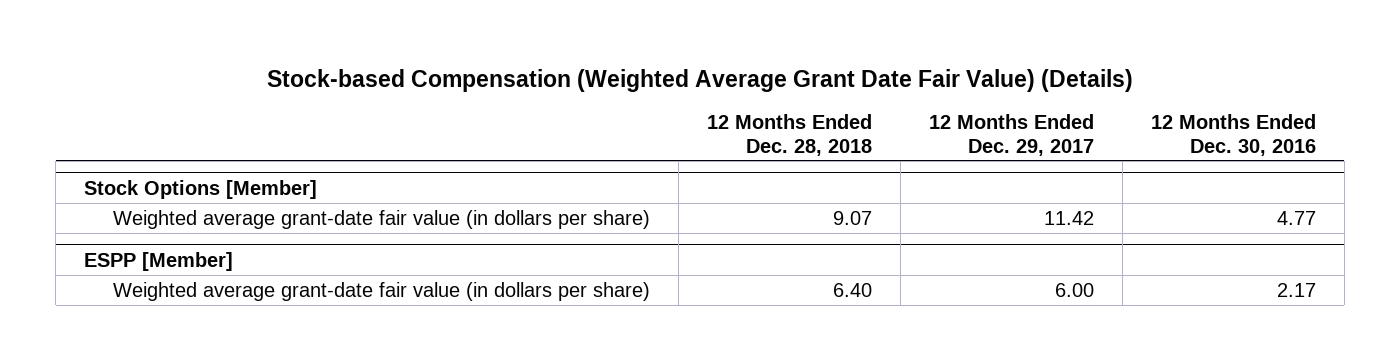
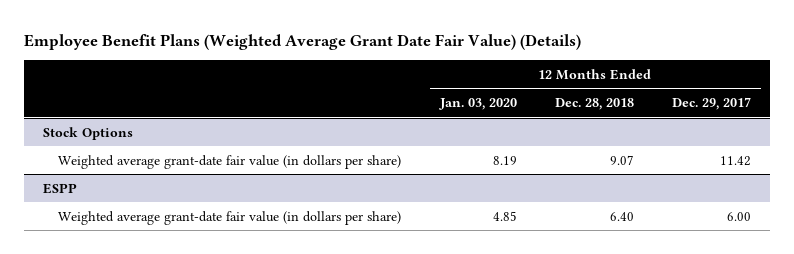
- Stock-based Compensation (Weighted Average Grant Date Fair Value) (Details)
+ Employee Benefit Plans (Weighted Average Grant Date Fair Value) (Details)
- | 12 Months Ended Dec. 28, 2018 | 12 Months Ended Dec. 29, 2017 | 12 Months Ended Dec. 30, 2016
+ | 12 Months Ended Jan. 03, 2020 | 12 Months Ended Dec. 28, 2018 | 12 Months Ended Dec. 29, 2017
- Stock Options [Member]
+ Stock Options
- ESPP [Member]
+ ESPP

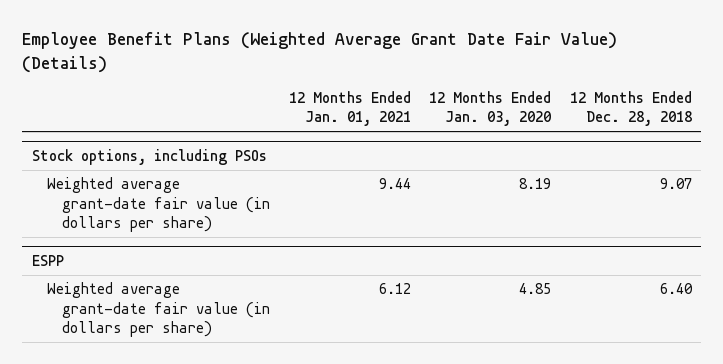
- | 12 Months Ended Jan. 03, 2020 | 12 Months Ended Dec. 28, 2018 | 12 Months Ended Dec. 29, 2017
+ | 12 Months Ended Jan. 01, 2021 | 12 Months Ended Jan. 03, 2020 | 12 Months Ended Dec. 28, 2018
- Stock Options
+ Stock options, including PSOs

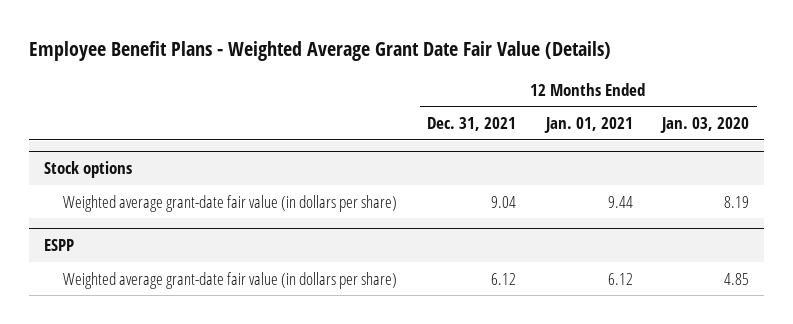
- Employee Benefit Plans (Weighted Average Grant Date Fair Value) (Details)
+ Employee Benefit Plans - Weighted Average Grant Date Fair Value (Details)
- | 12 Months Ended Jan. 01, 2021 | 12 Months Ended Jan. 03, 2020 | 12 Months Ended Dec. 28, 2018
+ | 12 Months Ended Dec. 31, 2021 | 12 Months Ended Jan. 01, 2021 | 12 Months Ended Jan. 03, 2020
- Stock options, including PSOs
+ Stock options

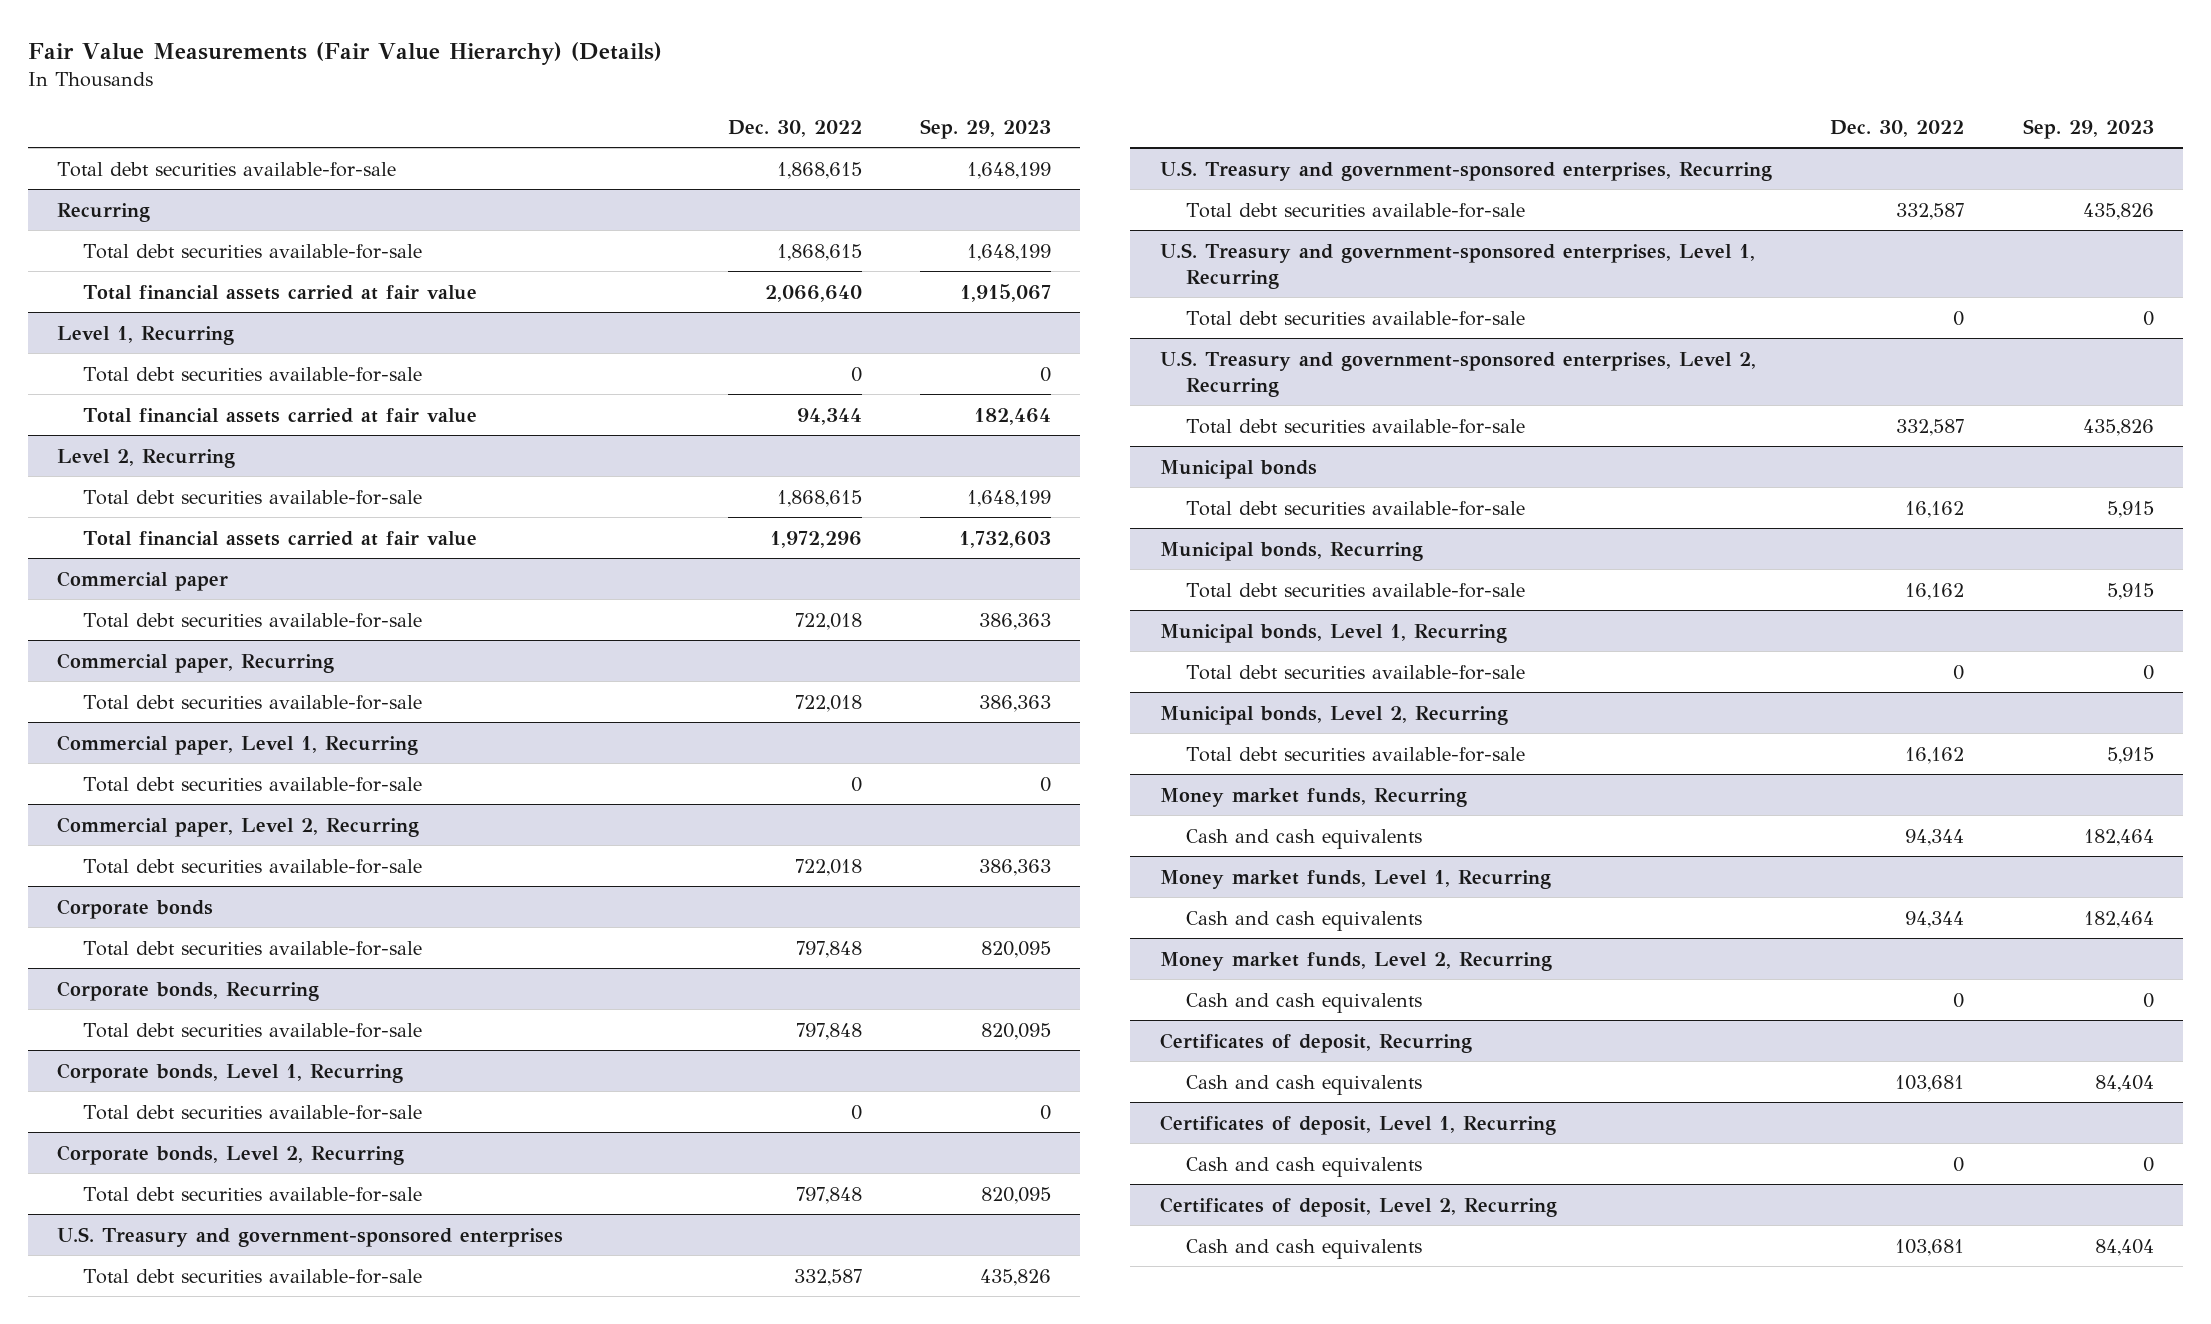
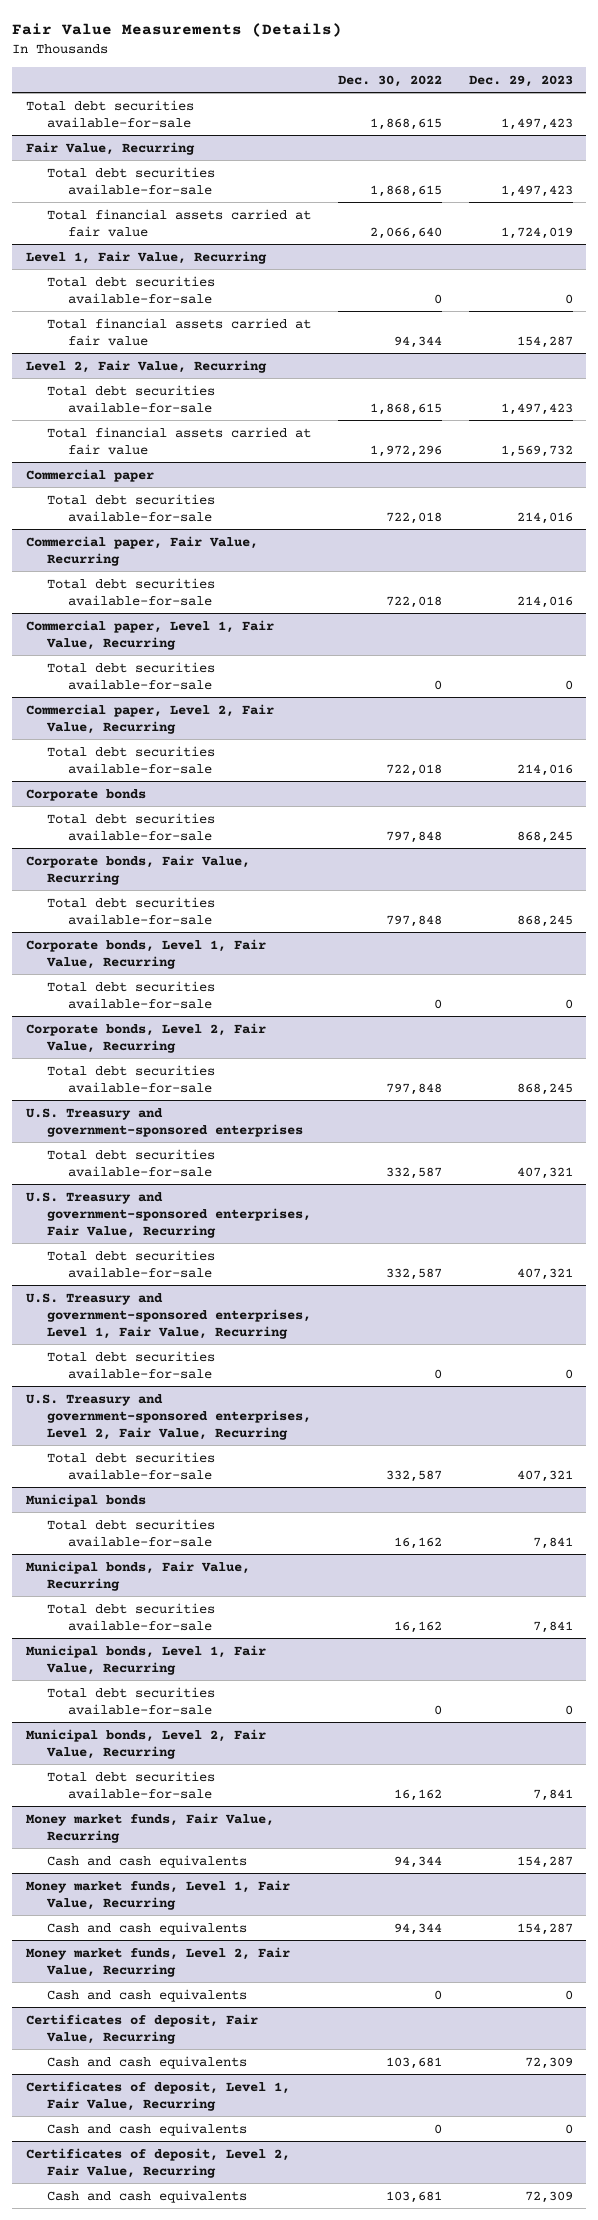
- Fair Value Measurements (Fair Value Hierarchy) (Details)
+ Fair Value Measurements (Details)
- | Dec. 30, 2022 | Sep. 29, 2023
+ | Dec. 30, 2022 | Dec. 29, 2023
- Recurring
+ Fair Value, Recurring
- Level 1, Recurring
+ Level 1, Fair Value, Recurring
- Level 2, Recurring
+ Level 2, Fair Value, Recurring
- Commercial paper, Recurring
+ Commercial paper, Fair Value, Recurring
- Commercial paper, Level 1, Recurring
+ Commercial paper, Level 1, Fair Value, Recurring
- Commercial paper, Level 2, Recurring
+ Commercial paper, Level 2, Fair Value, Recurring
- Corporate bonds, Recurring
+ Corporate bonds, Fair Value, Recurring
- Corporate bonds, Level 1, Recurring
+ Corporate bonds, Level 1, Fair Value, Recurring
- Corporate bonds, Level 2, Recurring
+ Corporate bonds, Level 2, Fair Value, Recurring
- U.S. Treasury and government-sponsored enterprises, Recurring
+ U.S. Treasury and government-sponsored enterprises, Fair Value, Recurring
- U.S. Treasury and government-sponsored enterprises, Level 1, Recurring
+ U.S. Treasury and government-sponsored enterprises, Level 1, Fair Value, Recurring
- U.S. Treasury and government-sponsored enterprises, Level 2, Recurring
+ U.S. Treasury and government-sponsored enterprises, Level 2, Fair Value, Recurring
- Municipal bonds, Recurring
+ Municipal bonds, Fair Value, Recurring
- Municipal bonds, Level 1, Recurring
+ Municipal bonds, Level 1, Fair Value, Recurring
- Municipal bonds, Level 2, Recurring
+ Municipal bonds, Level 2, Fair Value, Recurring
- Money market funds, Recurring
+ Money market funds, Fair Value, Recurring
- Money market funds, Level 1, Recurring
+ Money market funds, Level 1, Fair Value, Recurring
- Money market funds, Level 2, Recurring
+ Money market funds, Level 2, Fair Value, Recurring
- Certificates of deposit, Recurring
+ Certificates of deposit, Fair Value, Recurring
- Certificates of deposit, Level 1, Recurring
+ Certificates of deposit, Level 1, Fair Value, Recurring
- Certificates of deposit, Level 2, Recurring
+ Certificates of deposit, Level 2, Fair Value, Recurring

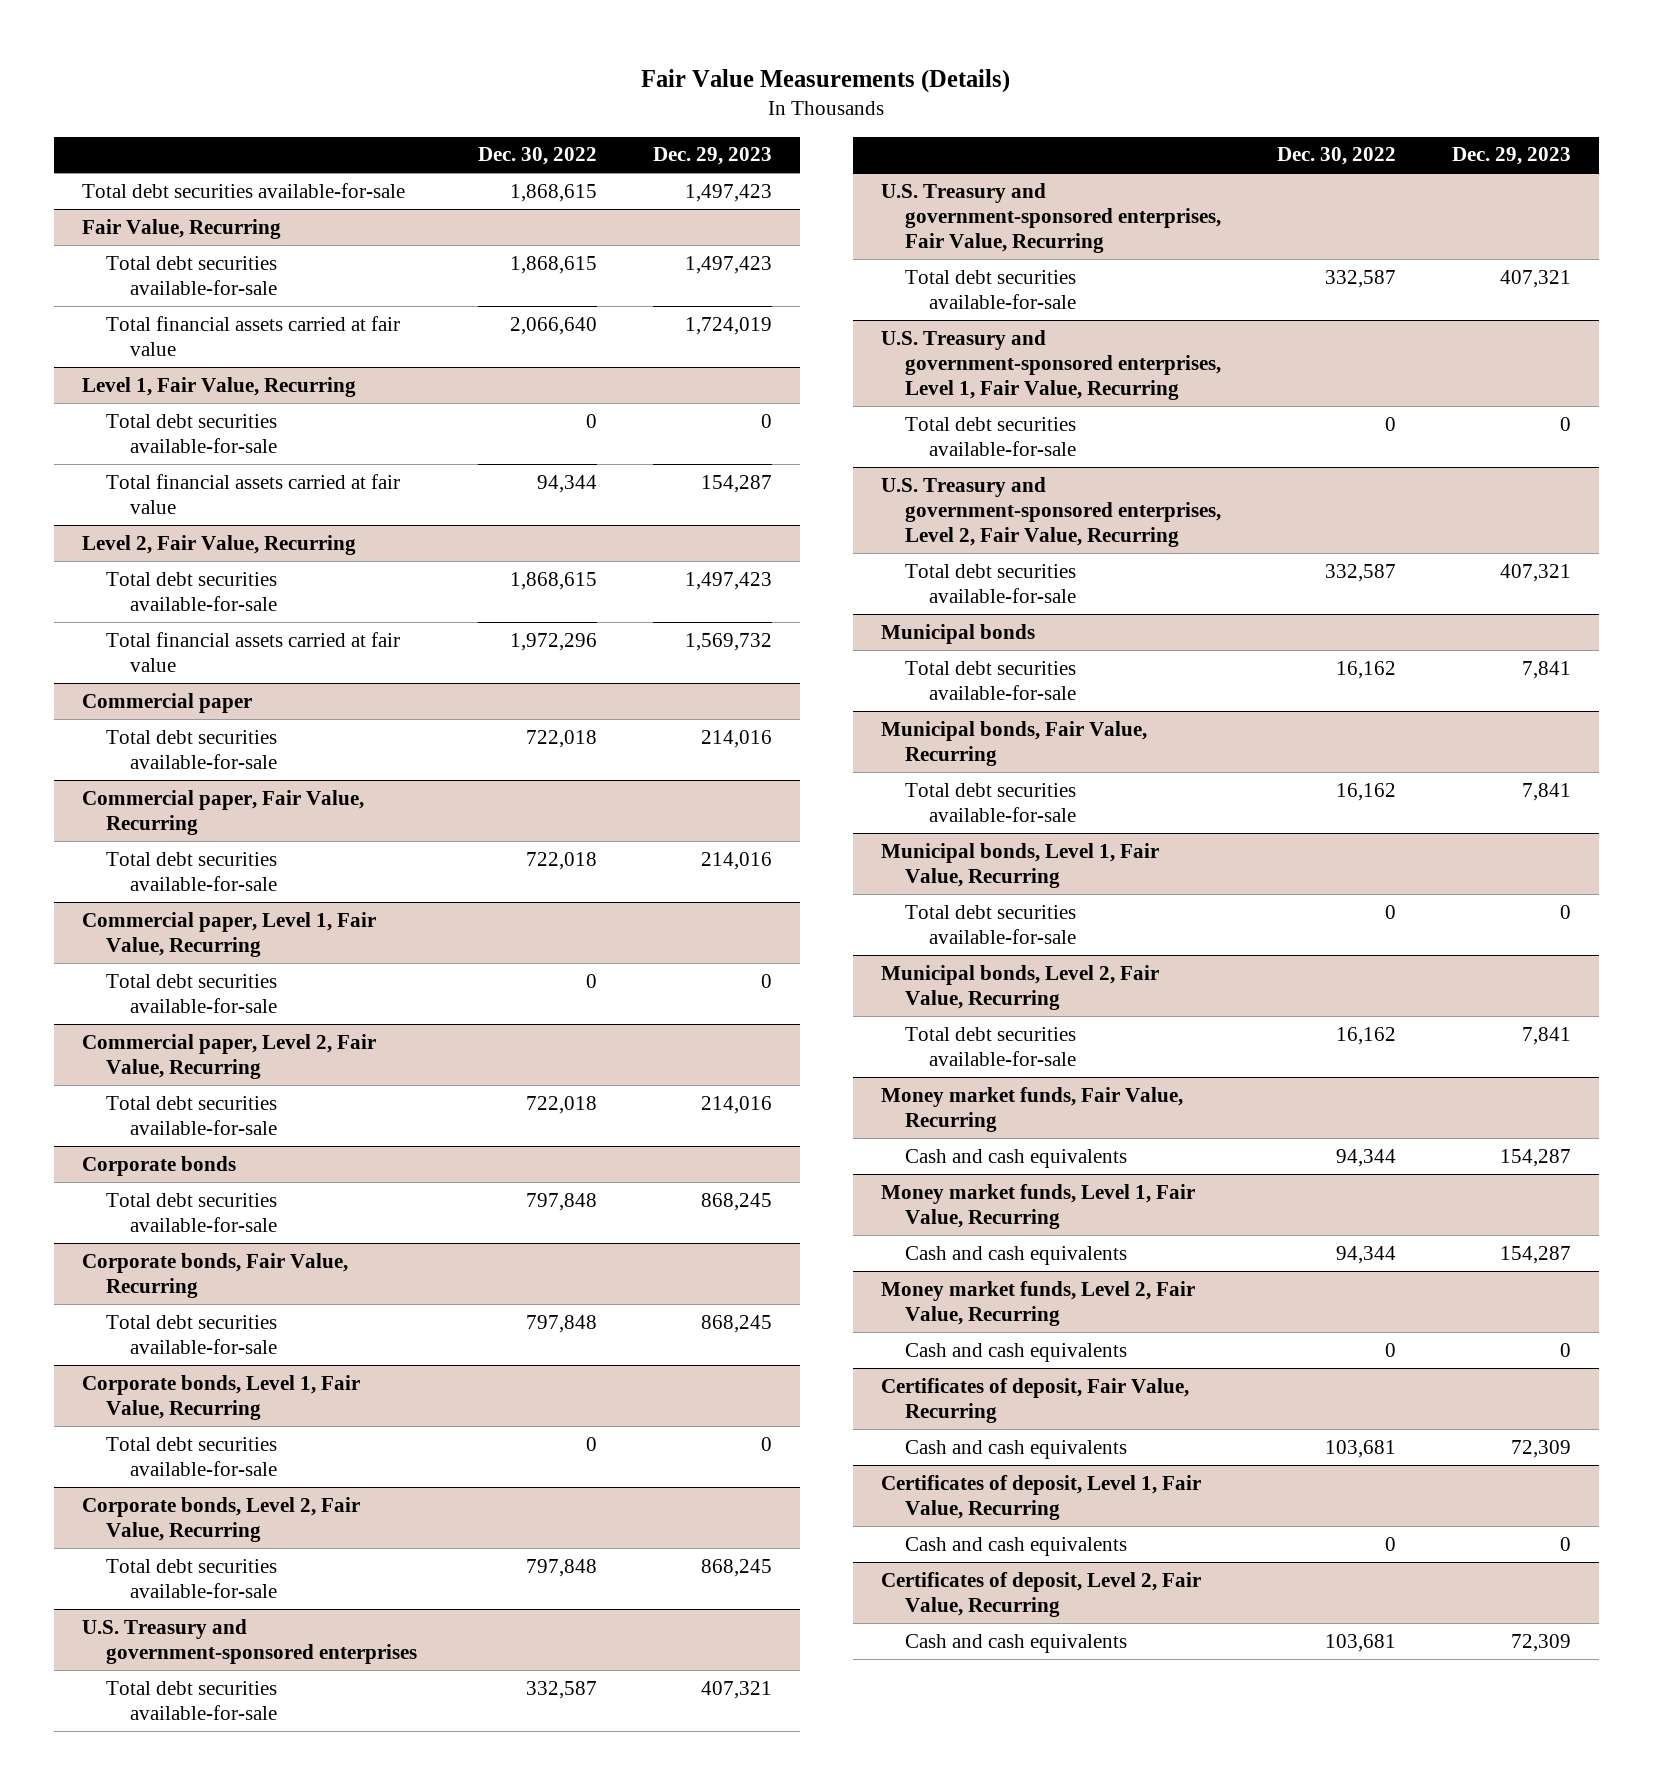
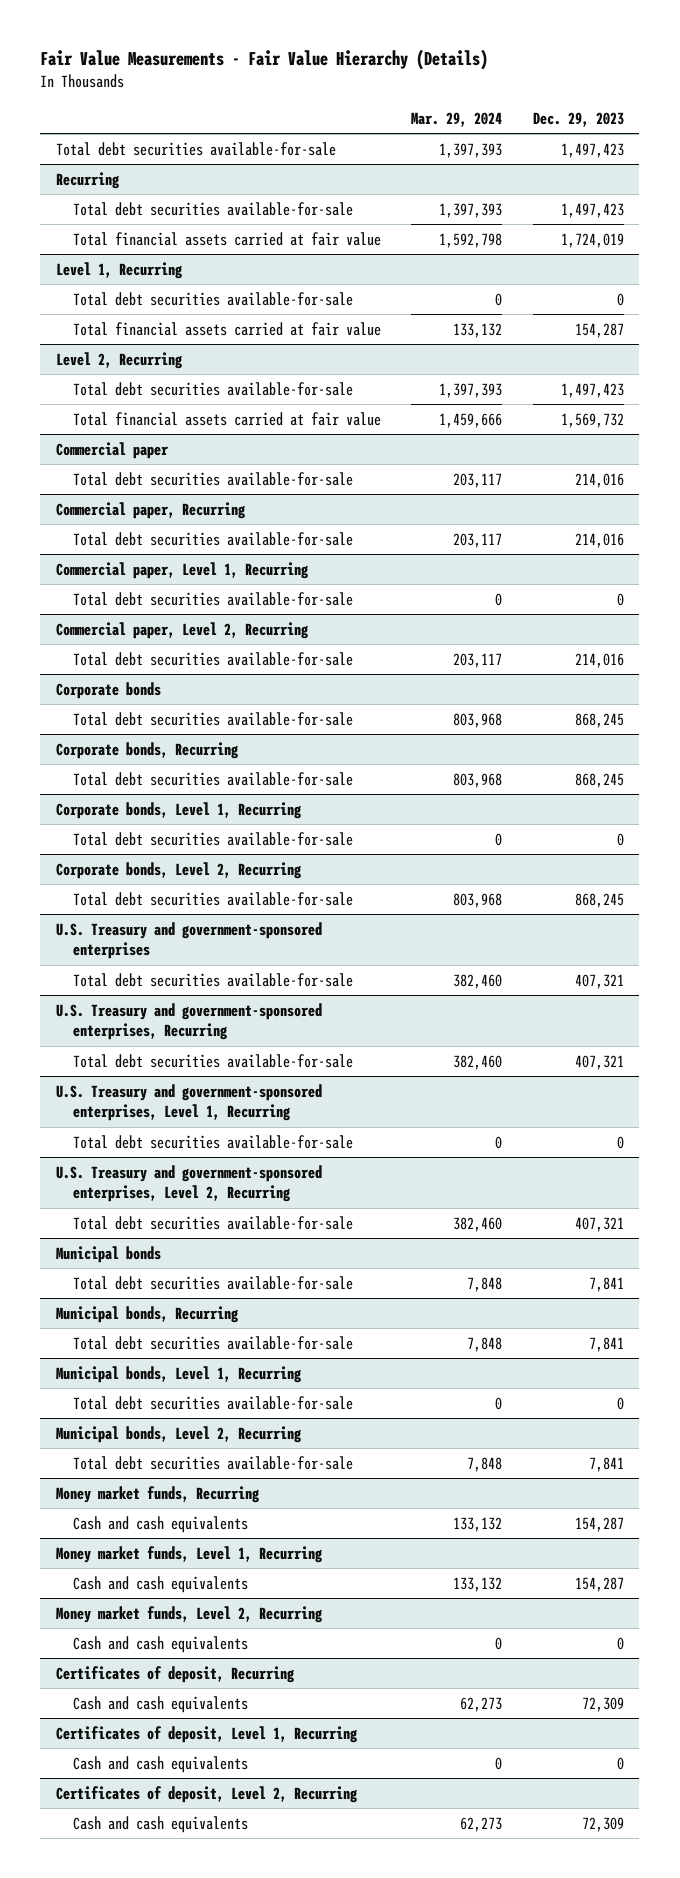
- Fair Value Measurements (Details)
+ Fair Value Measurements - Fair Value Hierarchy (Details)
- | Dec. 30, 2022 | Dec. 29, 2023
+ | Mar. 29, 2024 | Dec. 29, 2023
- Fair Value, Recurring
+ Recurring
- Level 1, Fair Value, Recurring
+ Level 1, Recurring
- Level 2, Fair Value, Recurring
+ Level 2, Recurring
- Commercial paper, Fair Value, Recurring
+ Commercial paper, Recurring
- Commercial paper, Level 1, Fair Value, Recurring
+ Commercial paper, Level 1, Recurring
- Commercial paper, Level 2, Fair Value, Recurring
+ Commercial paper, Level 2, Recurring
- Corporate bonds, Fair Value, Recurring
+ Corporate bonds, Recurring
- Corporate bonds, Level 1, Fair Value, Recurring
+ Corporate bonds, Level 1, Recurring
- Corporate bonds, Level 2, Fair Value, Recurring
+ Corporate bonds, Level 2, Recurring
- U.S. Treasury and government-sponsored enterprises, Fair Value, Recurring
+ U.S. Treasury and government-sponsored enterprises, Recurring
- U.S. Treasury and government-sponsored enterprises, Level 1, Fair Value, Recurring
+ U.S. Treasury and government-sponsored enterprises, Level 1, Recurring
- U.S. Treasury and government-sponsored enterprises, Level 2, Fair Value, Recurring
+ U.S. Treasury and government-sponsored enterprises, Level 2, Recurring
- Municipal bonds, Fair Value, Recurring
+ Municipal bonds, Recurring
- Municipal bonds, Level 1, Fair Value, Recurring
+ Municipal bonds, Level 1, Recurring
- Municipal bonds, Level 2, Fair Value, Recurring
+ Municipal bonds, Level 2, Recurring
- Money market funds, Fair Value, Recurring
+ Money market funds, Recurring
- Money market funds, Level 1, Fair Value, Recurring
+ Money market funds, Level 1, Recurring
- Money market funds, Level 2, Fair Value, Recurring
+ Money market funds, Level 2, Recurring
- Certificates of deposit, Fair Value, Recurring
+ Certificates of deposit, Recurring
- Certificates of deposit, Level 1, Fair Value, Recurring
+ Certificates of deposit, Level 1, Recurring
- Certificates of deposit, Level 2, Fair Value, Recurring
+ Certificates of deposit, Level 2, Recurring

